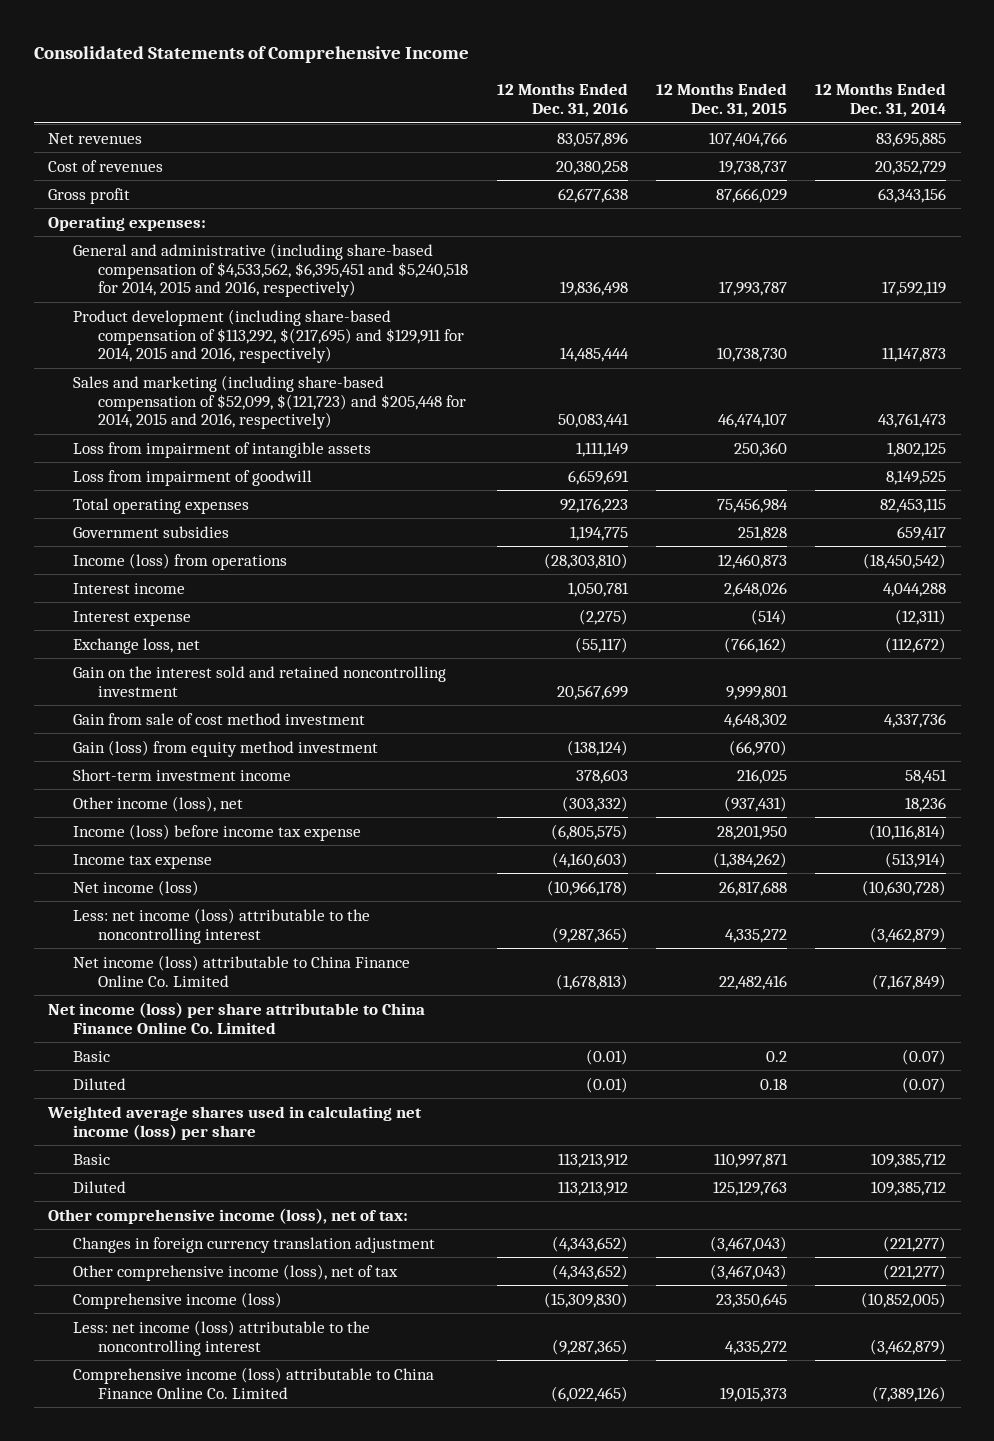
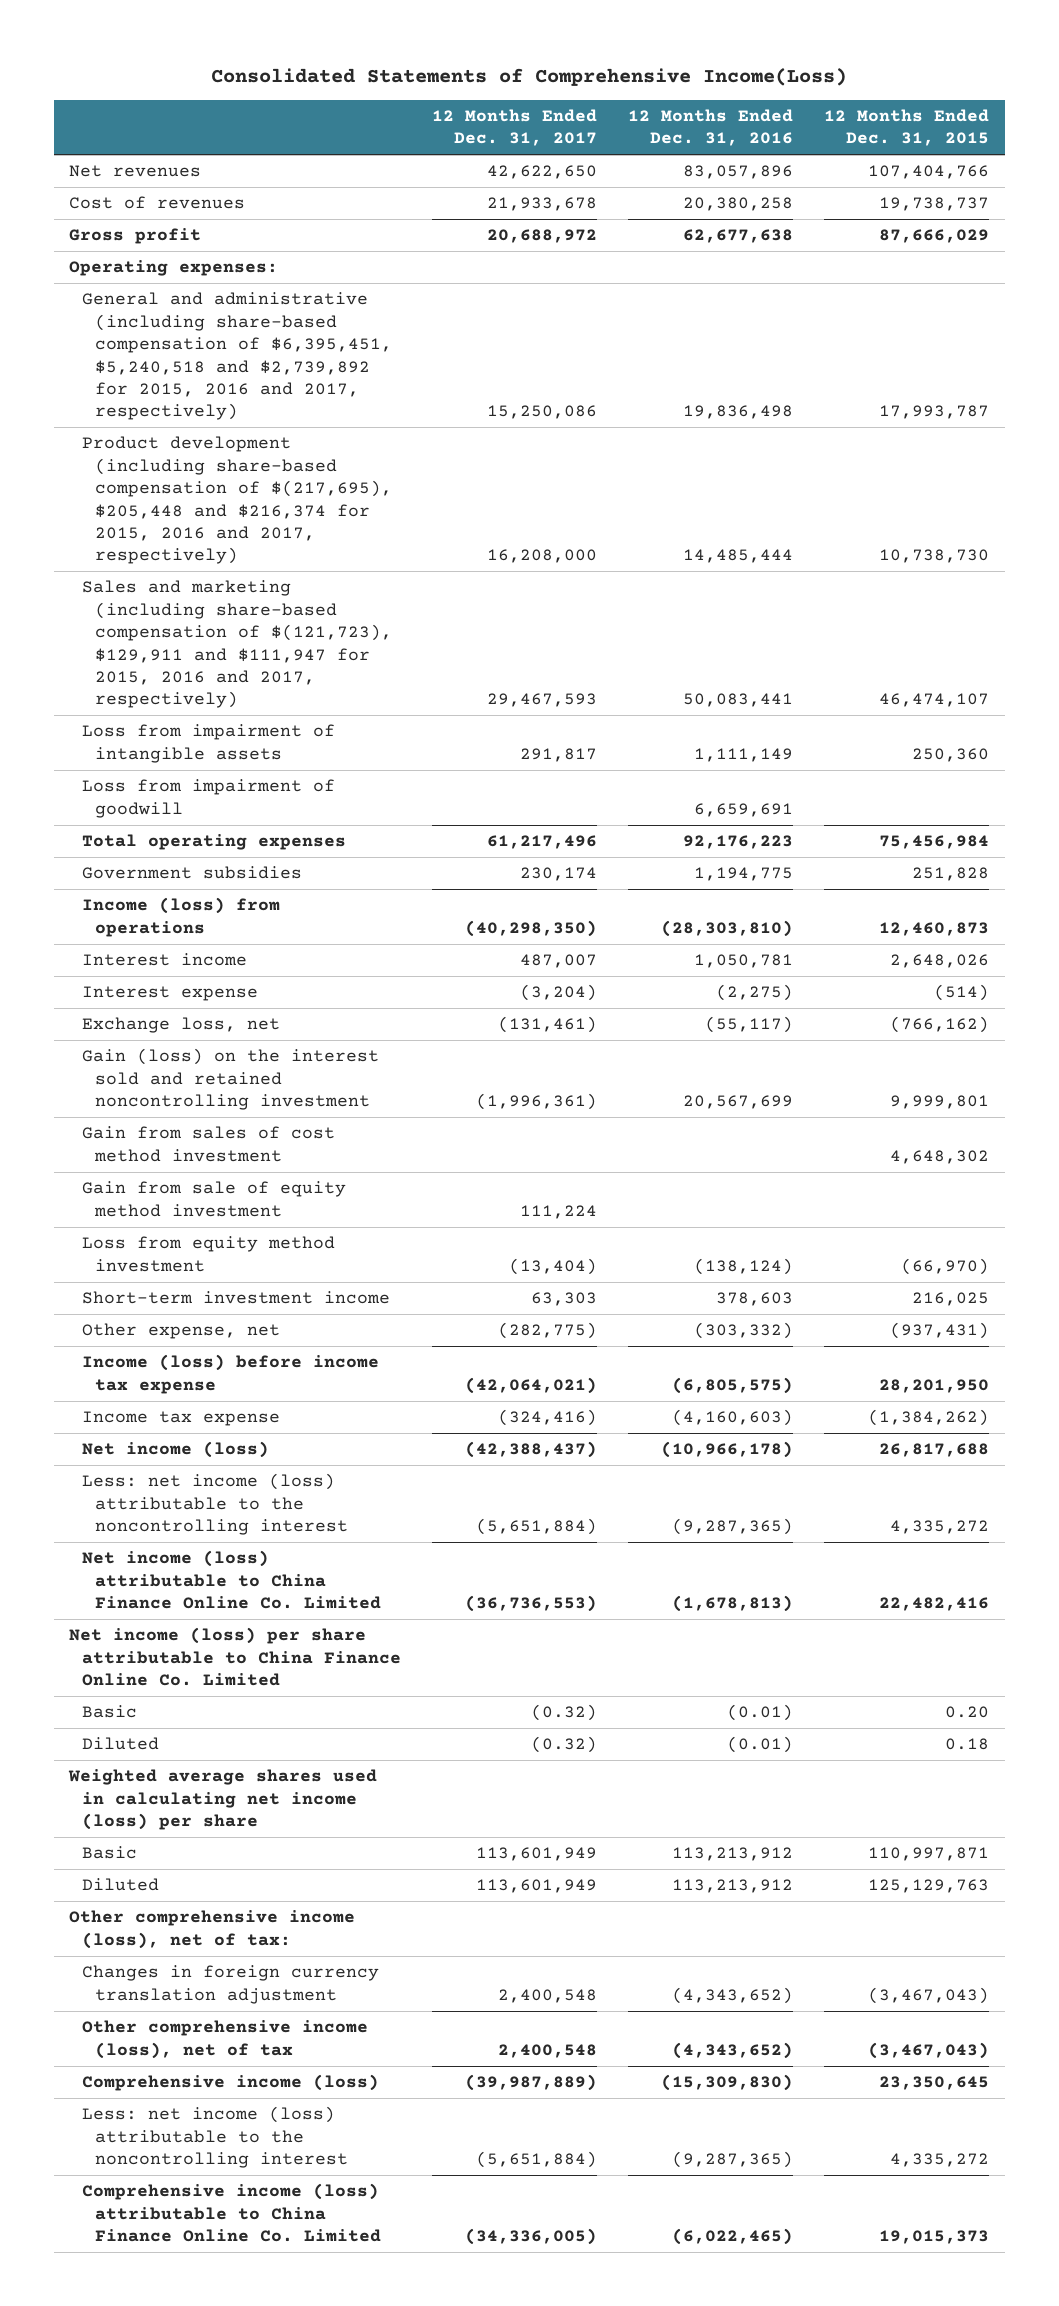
- Consolidated Statements of Comprehensive Income
+ Consolidated Statements of Comprehensive Income(Loss)
- | 12 Months Ended Dec. 31, 2016 | 12 Months Ended Dec. 31, 2015 | 12 Months Ended Dec. 31, 2014
+ | 12 Months Ended Dec. 31, 2017 | 12 Months Ended Dec. 31, 2016 | 12 Months Ended Dec. 31, 2015
- General and administrative (including share-based compensation of $4,533,562, $6,395,451 and $5,240,518 for 2014, 2015 and 2016, respectively) | 19,836,498 | 17,993,787 | 17,592,119
- Product development (including share-based compensation of $113,292, $(217,695) and $129,911 for 2014, 2015 and 2016, respectively) | 14,485,444 | 10,738,730 | 11,147,873
- Sales and marketing (including share-based compensation of $52,099, $(121,723) and $205,448 for 2014, 2015 and 2016, respectively) | 50,083,441 | 46,474,107 | 43,761,473
+ General and administrative (including share-based compensation of $6,395,451, $5,240,518 and $2,739,892 for 2015, 2016 and 2017, respectively) | 15,250,086 | 19,836,498 | 17,993,787
+ Product development (including share-based compensation of $(217,695), $205,448 and $216,374 for 2015, 2016 and 2017, respectively) | 16,208,000 | 14,485,444 | 10,738,730
+ Sales and marketing (including share-based compensation of $(121,723), $129,911 and $111,947 for 2015, 2016 and 2017, respectively) | 29,467,593 | 50,083,441 | 46,474,107
- Gain on the interest sold and retained noncontrolling investment | 20,567,699 | 9,999,801 |
- Gain from sale of cost method investment | | 4,648,302 | 4,337,736
- Gain (loss) from equity method investment | (138,124) | (66,970) |
+ Gain (loss) on the interest sold and retained noncontrolling investment | (1,996,361) | 20,567,699 | 9,999,801
+ Gain from sales of cost method investment | | | 4,648,302
+ Gain from sale of equity method investment | 111,224 | |
+ Loss from equity method investment | (13,404) | (138,124) | (66,970)
- Other income (loss), net | (303,332) | (937,431) | 18,236
+ Other expense, net | (282,775) | (303,332) | (937,431)
- Basic | (0.01) | 0.2 | (0.07)
+ Basic | (0.32) | (0.01) | 0.20

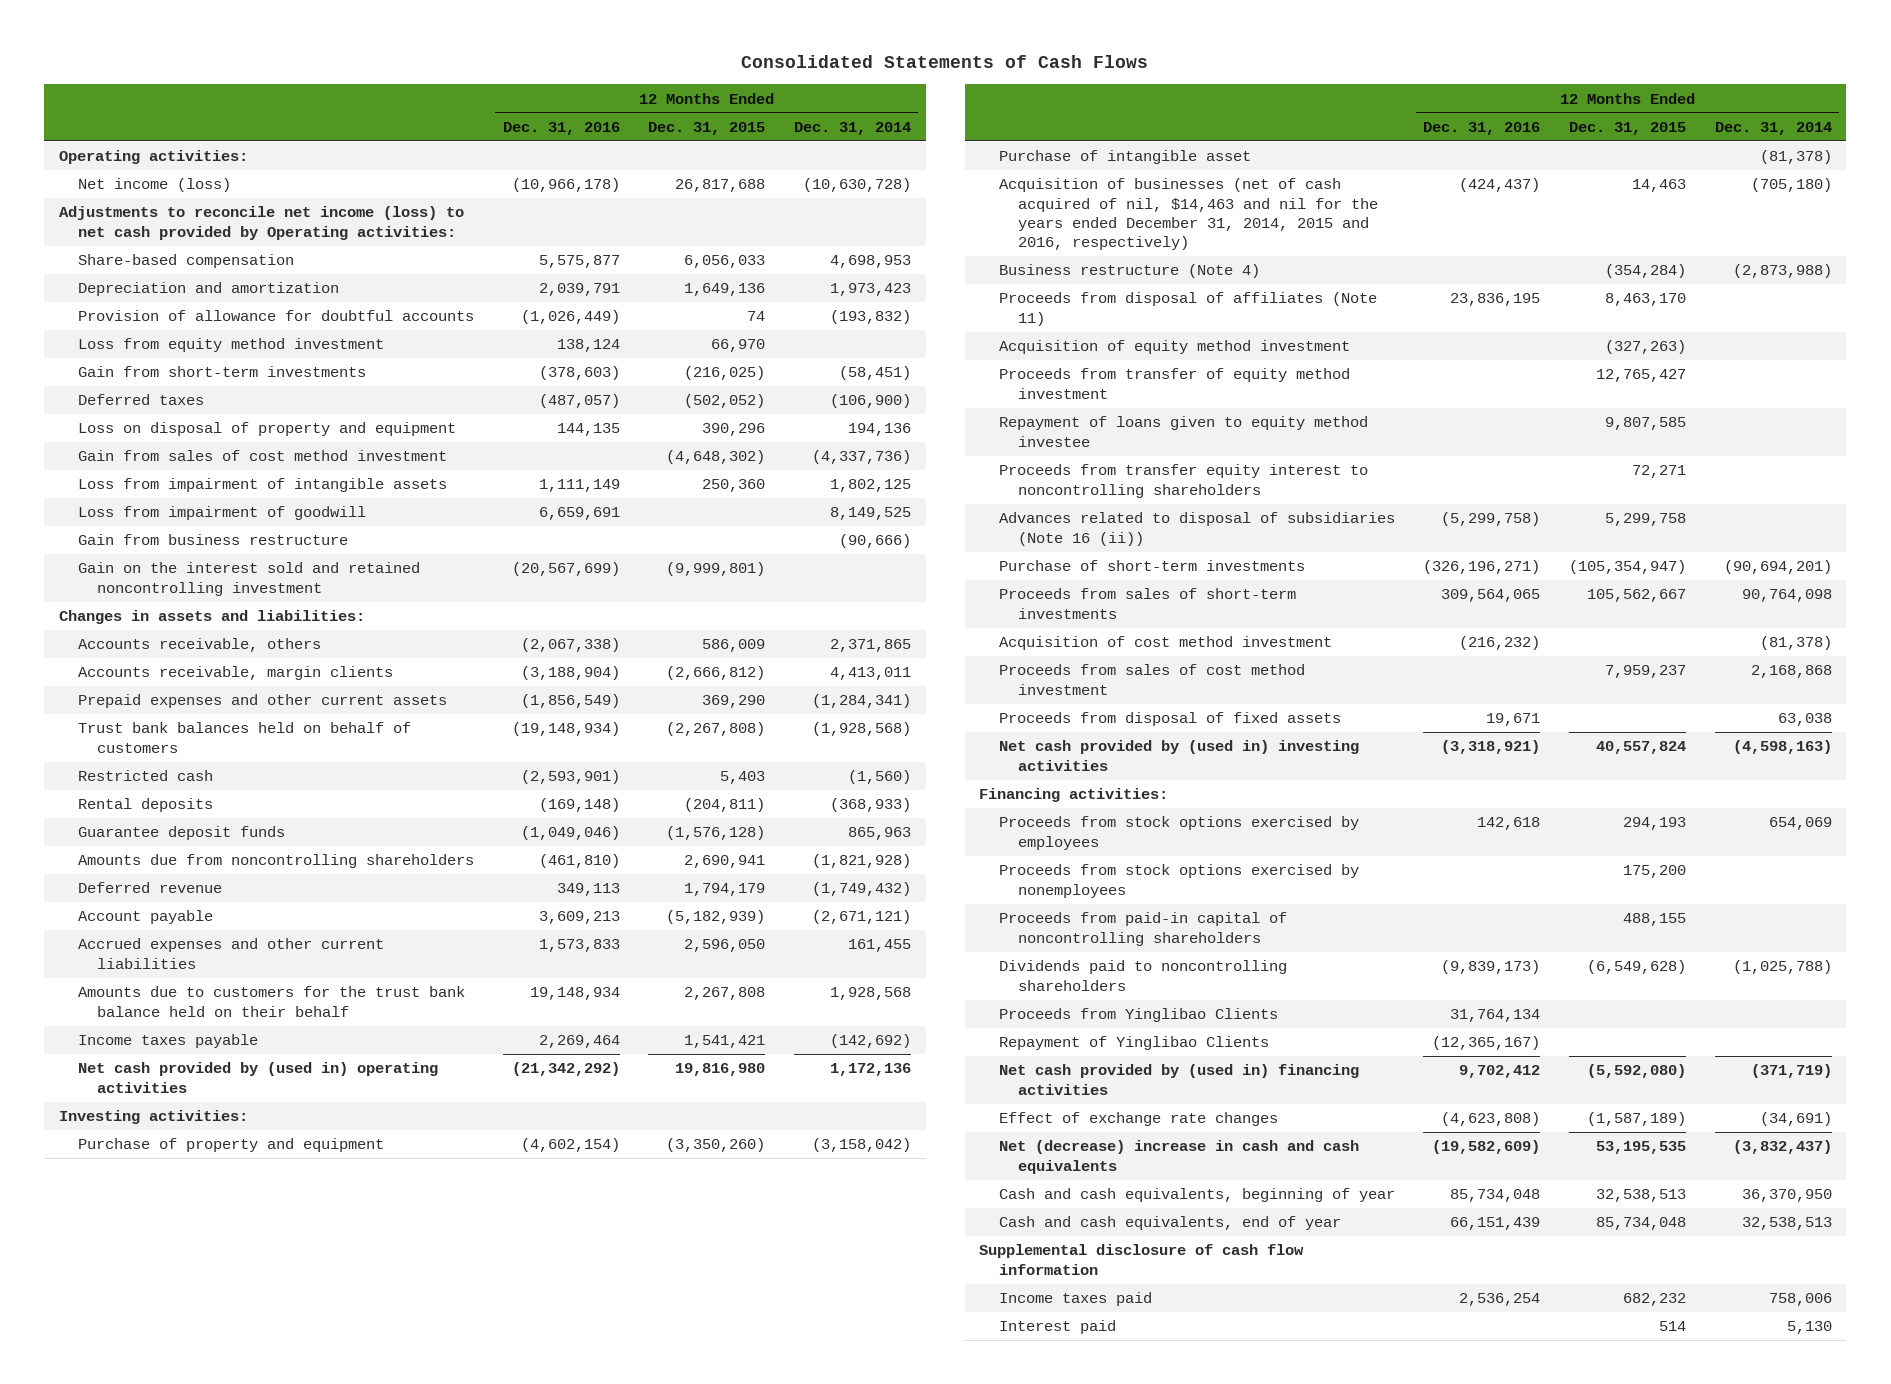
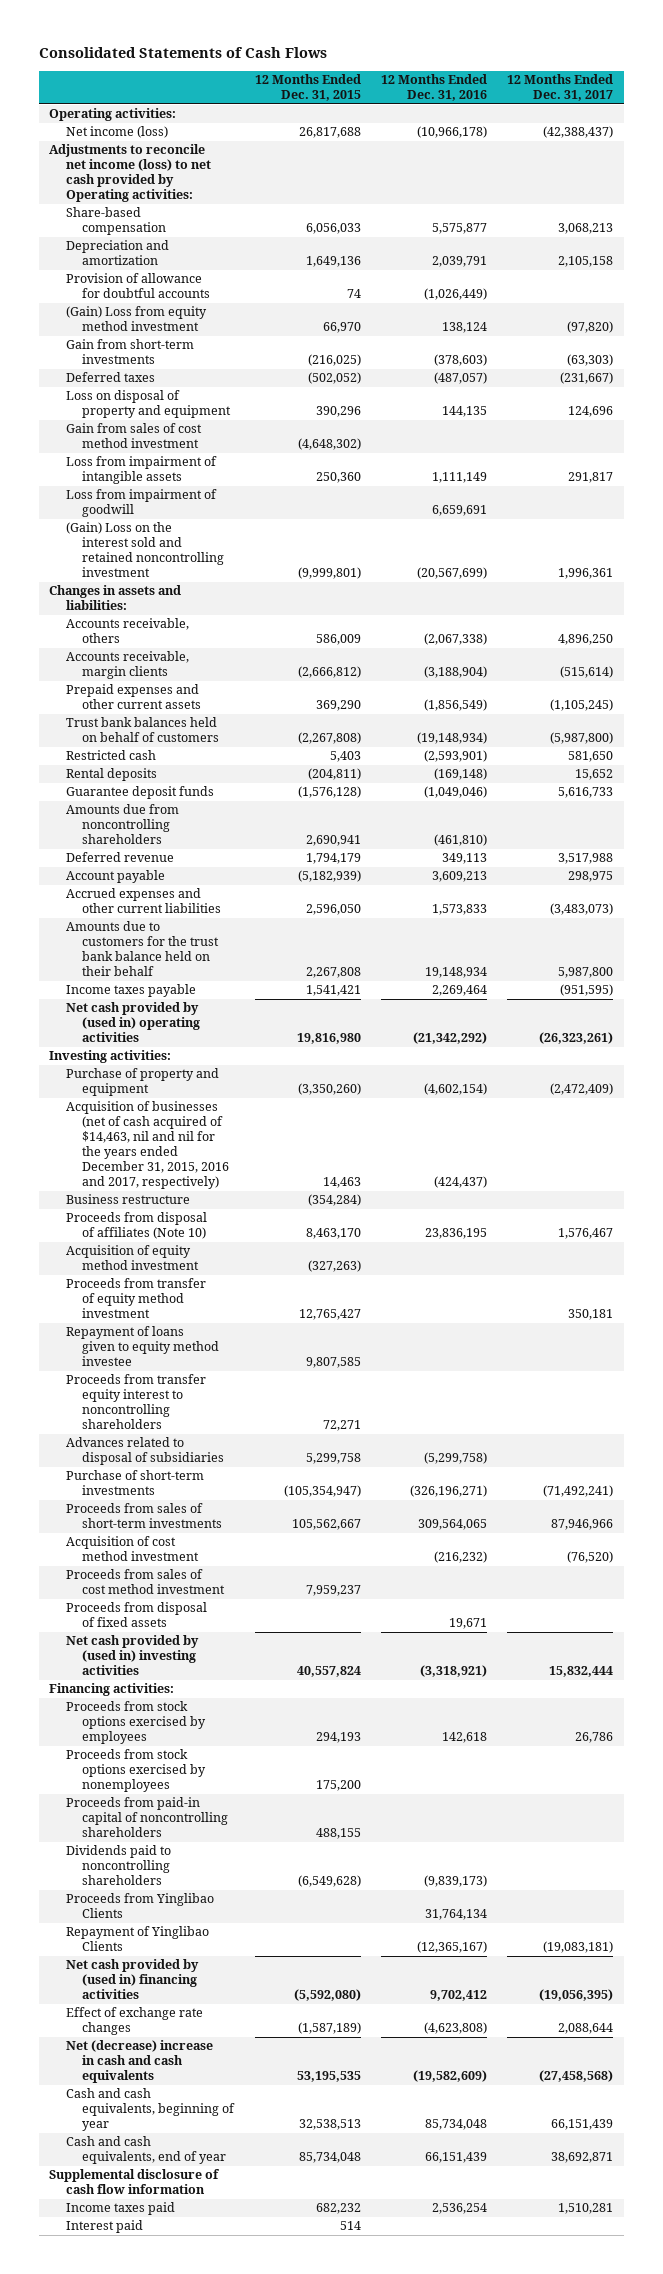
- | 12 Months Ended Dec. 31, 2016 | 12 Months Ended Dec. 31, 2015 | 12 Months Ended Dec. 31, 2014
+ | 12 Months Ended Dec. 31, 2015 | 12 Months Ended Dec. 31, 2016 | 12 Months Ended Dec. 31, 2017
- Loss from equity method investment | 138,124 | 66,970 |
+ (Gain) Loss from equity method investment | 66,970 | 138,124 | (97,820)
- Gain from business restructure | | | (90,666)
- Gain on the interest sold and retained noncontrolling investment | (20,567,699) | (9,999,801) |
+ (Gain) Loss on the interest sold and retained noncontrolling investment | (9,999,801) | (20,567,699) | 1,996,361
- Purchase of intangible asset | | | (81,378)
- Acquisition of businesses (net of cash acquired of nil, $14,463 and nil for the years ended December 31, 2014, 2015 and 2016, respectively) | (424,437) | 14,463 | (705,180)
- Business restructure (Note 4) | | (354,284) | (2,873,988)
- Proceeds from disposal of affiliates (Note 11) | 23,836,195 | 8,463,170 |
+ Acquisition of businesses (net of cash acquired of $14,463, nil and nil for the years ended December 31, 2015, 2016 and 2017, respectively) | 14,463 | (424,437) |
+ Business restructure | (354,284) | |
+ Proceeds from disposal of affiliates (Note 10) | 8,463,170 | 23,836,195 | 1,576,467
- Advances related to disposal of subsidiaries (Note 16 (ii)) | (5,299,758) | 5,299,758 |
+ Advances related to disposal of subsidiaries | 5,299,758 | (5,299,758) |

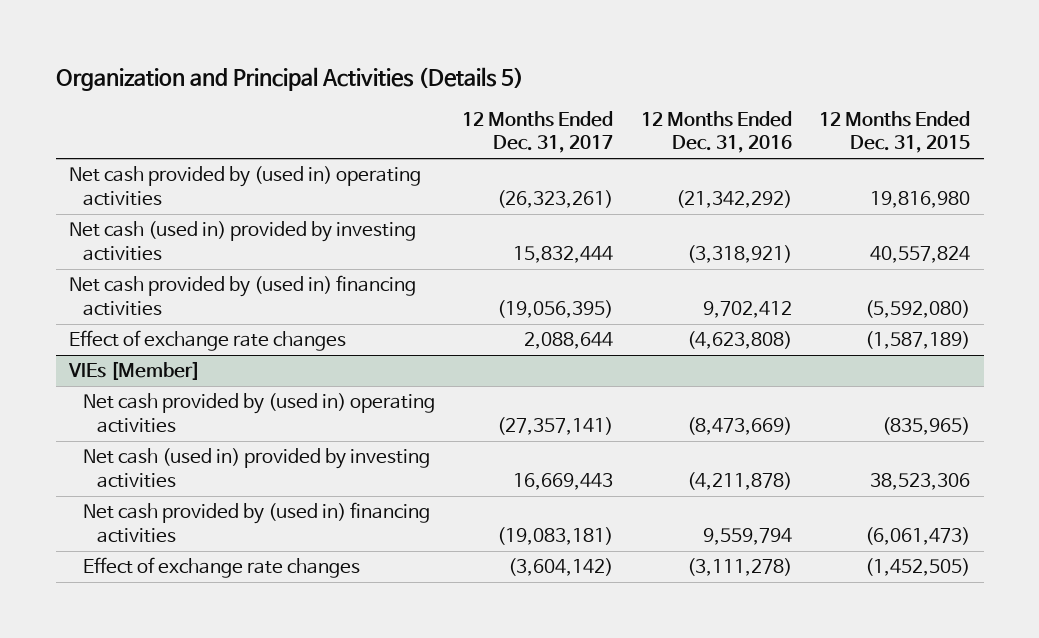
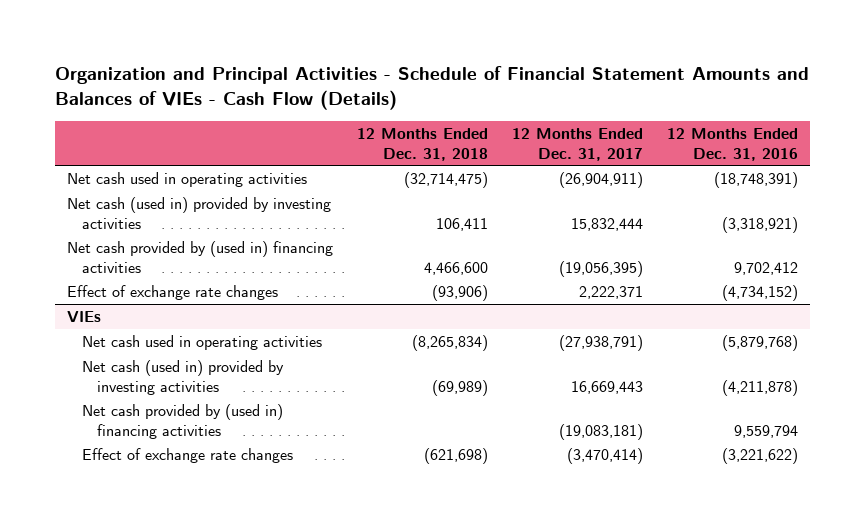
- Organization and Principal Activities (Details 5)
+ Organization and Principal Activities - Schedule of Financial Statement Amounts and Balances of VIEs - Cash Flow (Details)
- | 12 Months Ended Dec. 31, 2017 | 12 Months Ended Dec. 31, 2016 | 12 Months Ended Dec. 31, 2015
+ | 12 Months Ended Dec. 31, 2018 | 12 Months Ended Dec. 31, 2017 | 12 Months Ended Dec. 31, 2016
- Net cash provided by (used in) operating activities | (26,323,261) | (21,342,292) | 19,816,980
+ Net cash used in operating activities | (32,714,475) | (26,904,911) | (18,748,391)
- Effect of exchange rate changes | 2,088,644 | (4,623,808) | (1,587,189)
- VIEs [Member]
- Net cash provided by (used in) operating activities | (27,357,141) | (8,473,669) | (835,965)
+ Effect of exchange rate changes | (93,906) | 2,222,371 | (4,734,152)
+ VIEs
+ Net cash used in operating activities | (8,265,834) | (27,938,791) | (5,879,768)
- Effect of exchange rate changes | (3,604,142) | (3,111,278) | (1,452,505)
+ Effect of exchange rate changes | (621,698) | (3,470,414) | (3,221,622)

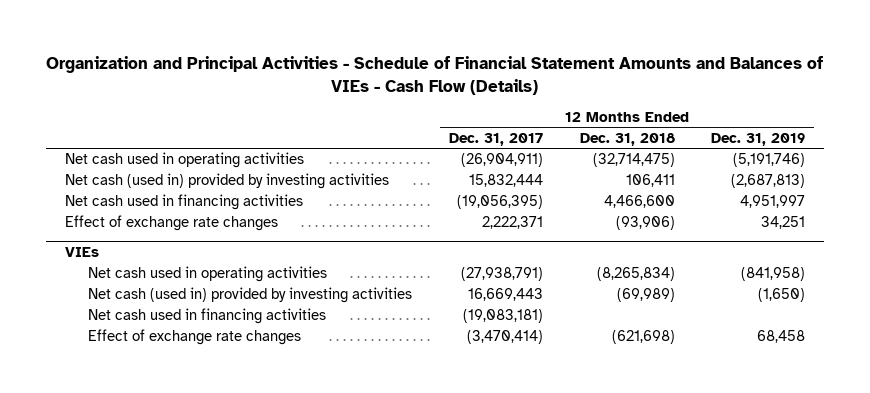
- | 12 Months Ended Dec. 31, 2018 | 12 Months Ended Dec. 31, 2017 | 12 Months Ended Dec. 31, 2016
+ | 12 Months Ended Dec. 31, 2017 | 12 Months Ended Dec. 31, 2018 | 12 Months Ended Dec. 31, 2019
- Net cash provided by (used in) financing activities | 4,466,600 | (19,056,395) | 9,702,412
+ Net cash used in financing activities | (19,056,395) | 4,466,600 | 4,951,997
@ VIEs
- Net cash provided by (used in) financing activities | | (19,083,181) | 9,559,794
+ Net cash used in financing activities | (19,083,181) | |

